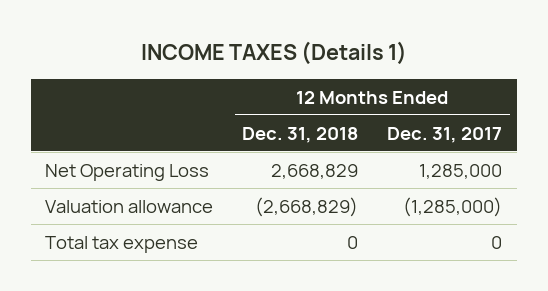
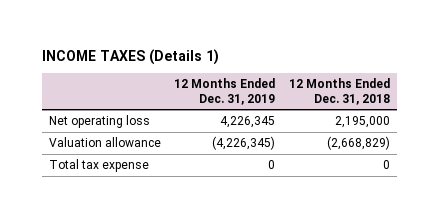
- | 12 Months Ended Dec. 31, 2018 | 12 Months Ended Dec. 31, 2017
+ | 12 Months Ended Dec. 31, 2019 | 12 Months Ended Dec. 31, 2018
- Net Operating Loss | 2,668,829 | 1,285,000
+ Net operating loss | 4,226,345 | 2,195,000

